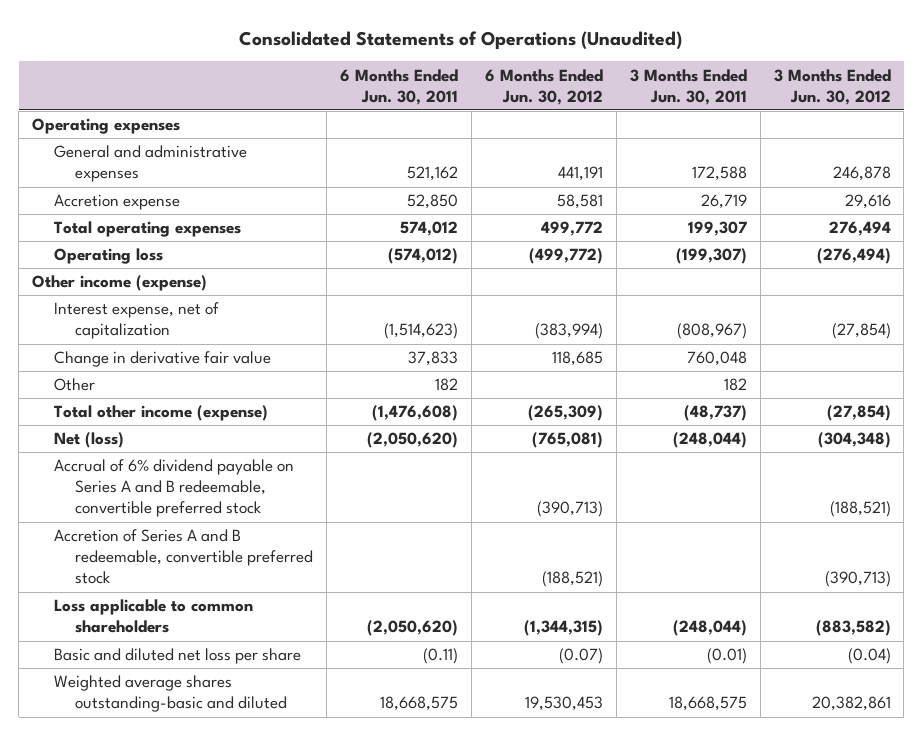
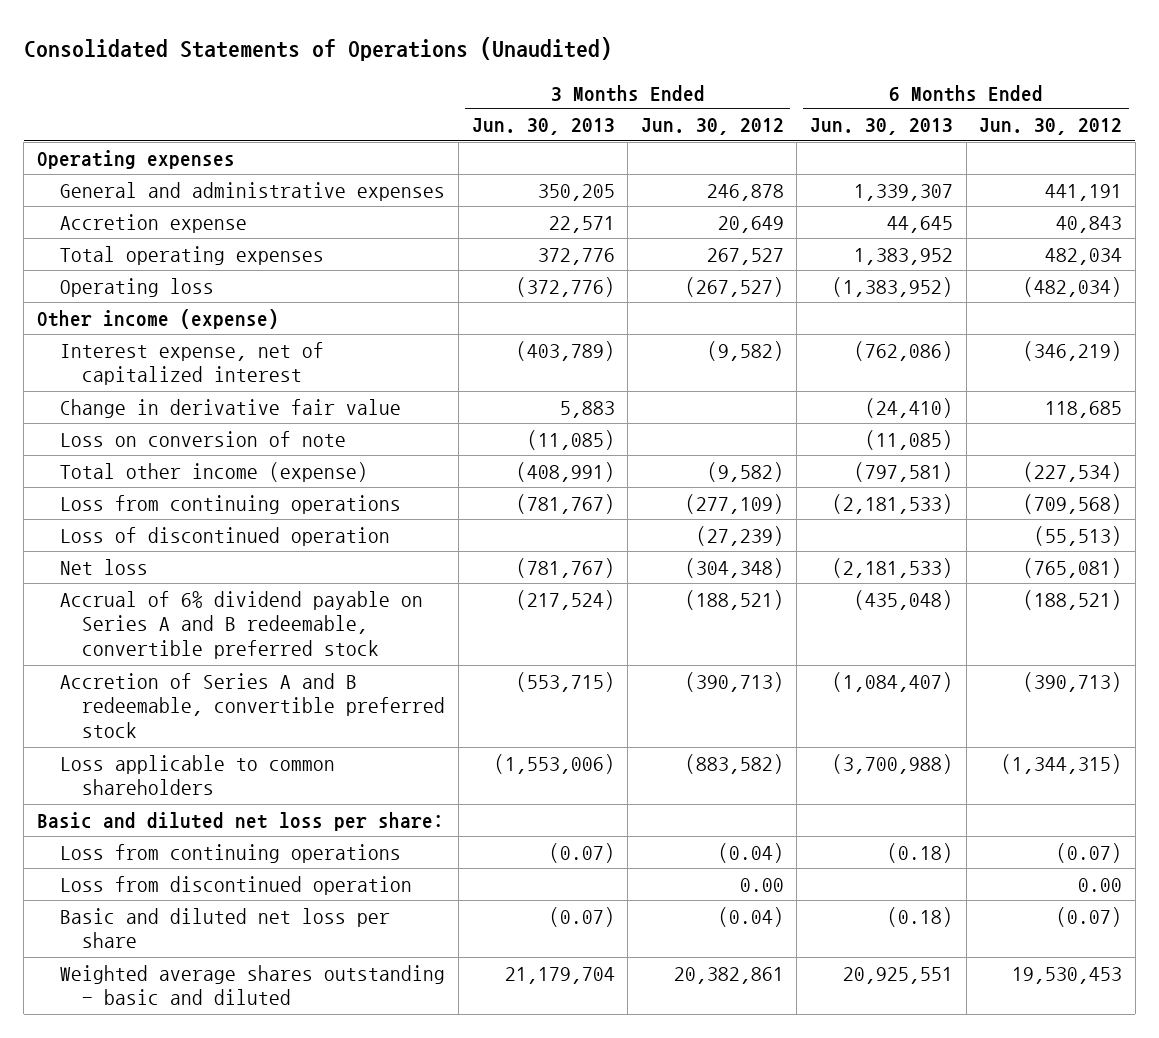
- | 6 Months Ended Jun. 30, 2011 | 6 Months Ended Jun. 30, 2012 | 3 Months Ended Jun. 30, 2011 | 3 Months Ended Jun. 30, 2012
+ | 3 Months Ended Jun. 30, 2013 | 3 Months Ended Jun. 30, 2012 | 6 Months Ended Jun. 30, 2013 | 6 Months Ended Jun. 30, 2012
- Accretion expense | 52,850 | 58,581 | 26,719 | 29,616
- Total operating expenses | 574,012 | 499,772 | 199,307 | 276,494
- Operating loss | (574,012) | (499,772) | (199,307) | (276,494)
+ Accretion expense | 22,571 | 20,649 | 44,645 | 40,843
+ Total operating expenses | 372,776 | 267,527 | 1,383,952 | 482,034
+ Operating loss | (372,776) | (267,527) | (1,383,952) | (482,034)
- Interest expense, net of capitalization | (1,514,623) | (383,994) | (808,967) | (27,854)
+ Interest expense, net of capitalized interest | (403,789) | (9,582) | (762,086) | (346,219)
- Other | 182 | | 182 |
- Total other income (expense) | (1,476,608) | (265,309) | (48,737) | (27,854)
- Net (loss) | (2,050,620) | (765,081) | (248,044) | (304,348)
- Accrual of 6% dividend payable on Series A and B redeemable, convertible preferred stock | | (390,713) | | (188,521)
- Accretion of Series A and B redeemable, convertible preferred stock | | (188,521) | | (390,713)
+ Loss on conversion of note | (11,085) | | (11,085) |
+ Total other income (expense) | (408,991) | (9,582) | (797,581) | (227,534)
+ Loss from continuing operations | (781,767) | (277,109) | (2,181,533) | (709,568)
+ Loss of discontinued operation | | (27,239) | | (55,513)
+ Net loss | (781,767) | (304,348) | (2,181,533) | (765,081)
+ Accrual of 6% dividend payable on Series A and B redeemable, convertible preferred stock | (217,524) | (188,521) | (435,048) | (188,521)
+ Accretion of Series A and B redeemable, convertible preferred stock | (553,715) | (390,713) | (1,084,407) | (390,713)
+ Basic and diluted net loss per share:
+ Loss from continuing operations | (0.07) | (0.04) | (0.18) | (0.07)
+ Loss from discontinued operation | | 0.00 | | 0.00
- Weighted average shares outstanding-basic and diluted | 18,668,575 | 19,530,453 | 18,668,575 | 20,382,861
+ Weighted average shares outstanding - basic and diluted | 21,179,704 | 20,382,861 | 20,925,551 | 19,530,453

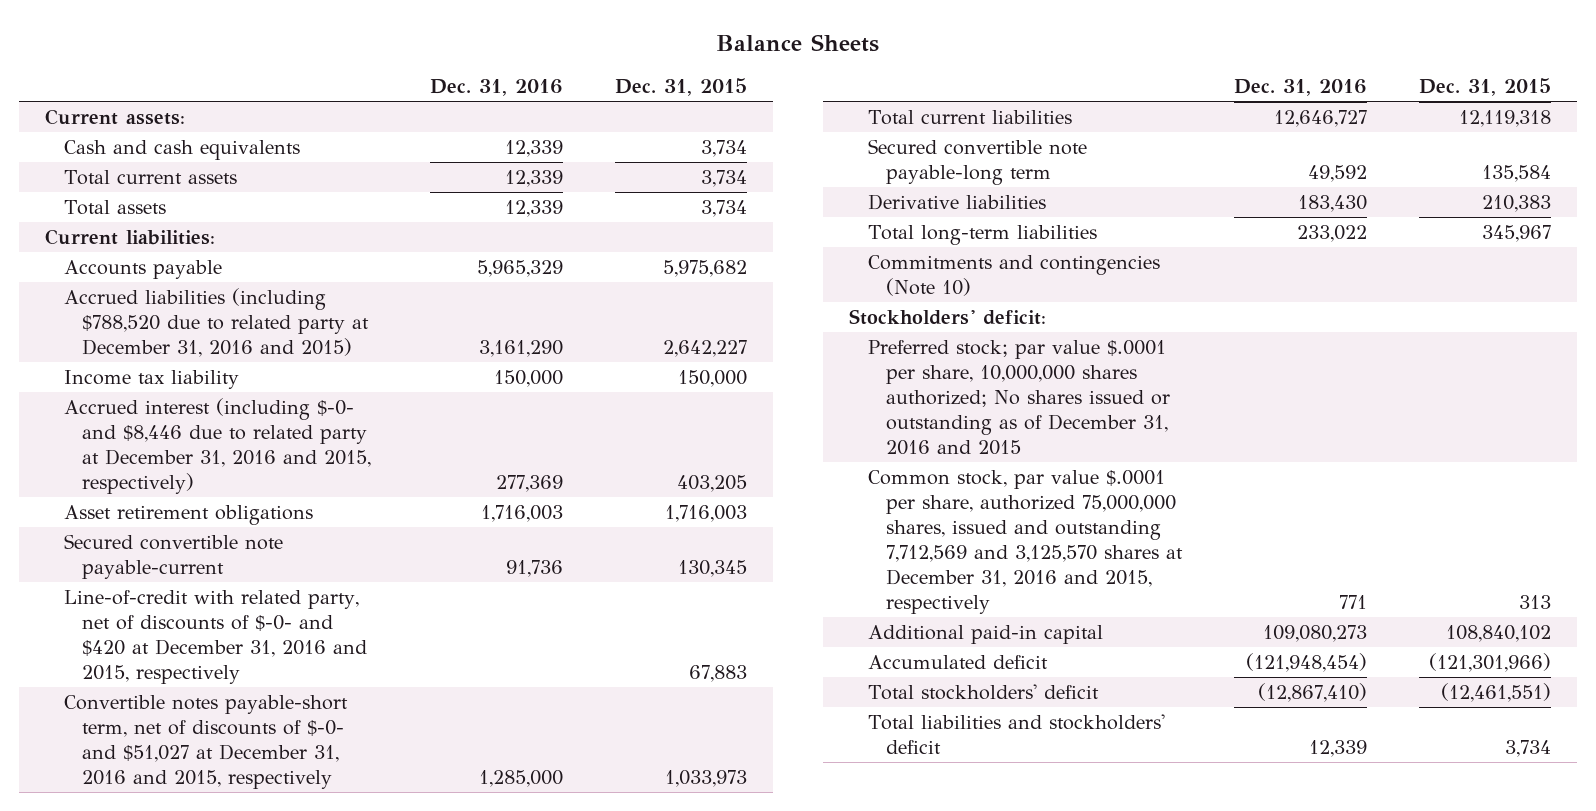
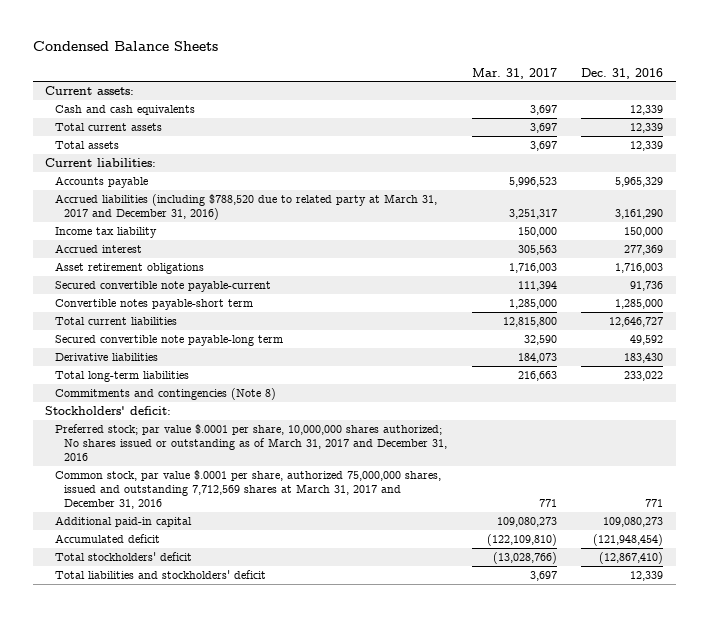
- Balance Sheets
+ Condensed Balance Sheets
- | Dec. 31, 2016 | Dec. 31, 2015
+ | Mar. 31, 2017 | Dec. 31, 2016
- Accrued liabilities (including $788,520 due to related party at December 31, 2016 and 2015) | 3,161,290 | 2,642,227
+ Accrued liabilities (including $788,520 due to related party at March 31, 2017 and December 31, 2016) | 3,251,317 | 3,161,290
- Accrued interest (including $-0- and $8,446 due to related party at December 31, 2016 and 2015, respectively) | 277,369 | 403,205
+ Accrued interest | 305,563 | 277,369
- Line-of-credit with related party, net of discounts of $-0- and $420 at December 31, 2016 and 2015, respectively | | 67,883
- Convertible notes payable-short term, net of discounts of $-0- and $51,027 at December 31, 2016 and 2015, respectively | 1,285,000 | 1,033,973
+ Convertible notes payable-short term | 1,285,000 | 1,285,000
- Commitments and contingencies (Note 10)
+ Commitments and contingencies (Note 8)
- Preferred stock; par value $.0001 per share, 10,000,000 shares authorized; No shares issued or outstanding as of December 31, 2016 and 2015
- Common stock, par value $.0001 per share, authorized 75,000,000 shares, issued and outstanding 7,712,569 and 3,125,570 shares at December 31, 2016 and 2015, respectively | 771 | 313
+ Preferred stock; par value $.0001 per share, 10,000,000 shares authorized; No shares issued or outstanding as of March 31, 2017 and December 31, 2016
+ Common stock, par value $.0001 per share, authorized 75,000,000 shares, issued and outstanding 7,712,569 shares at March 31, 2017 and December 31, 2016 | 771 | 771

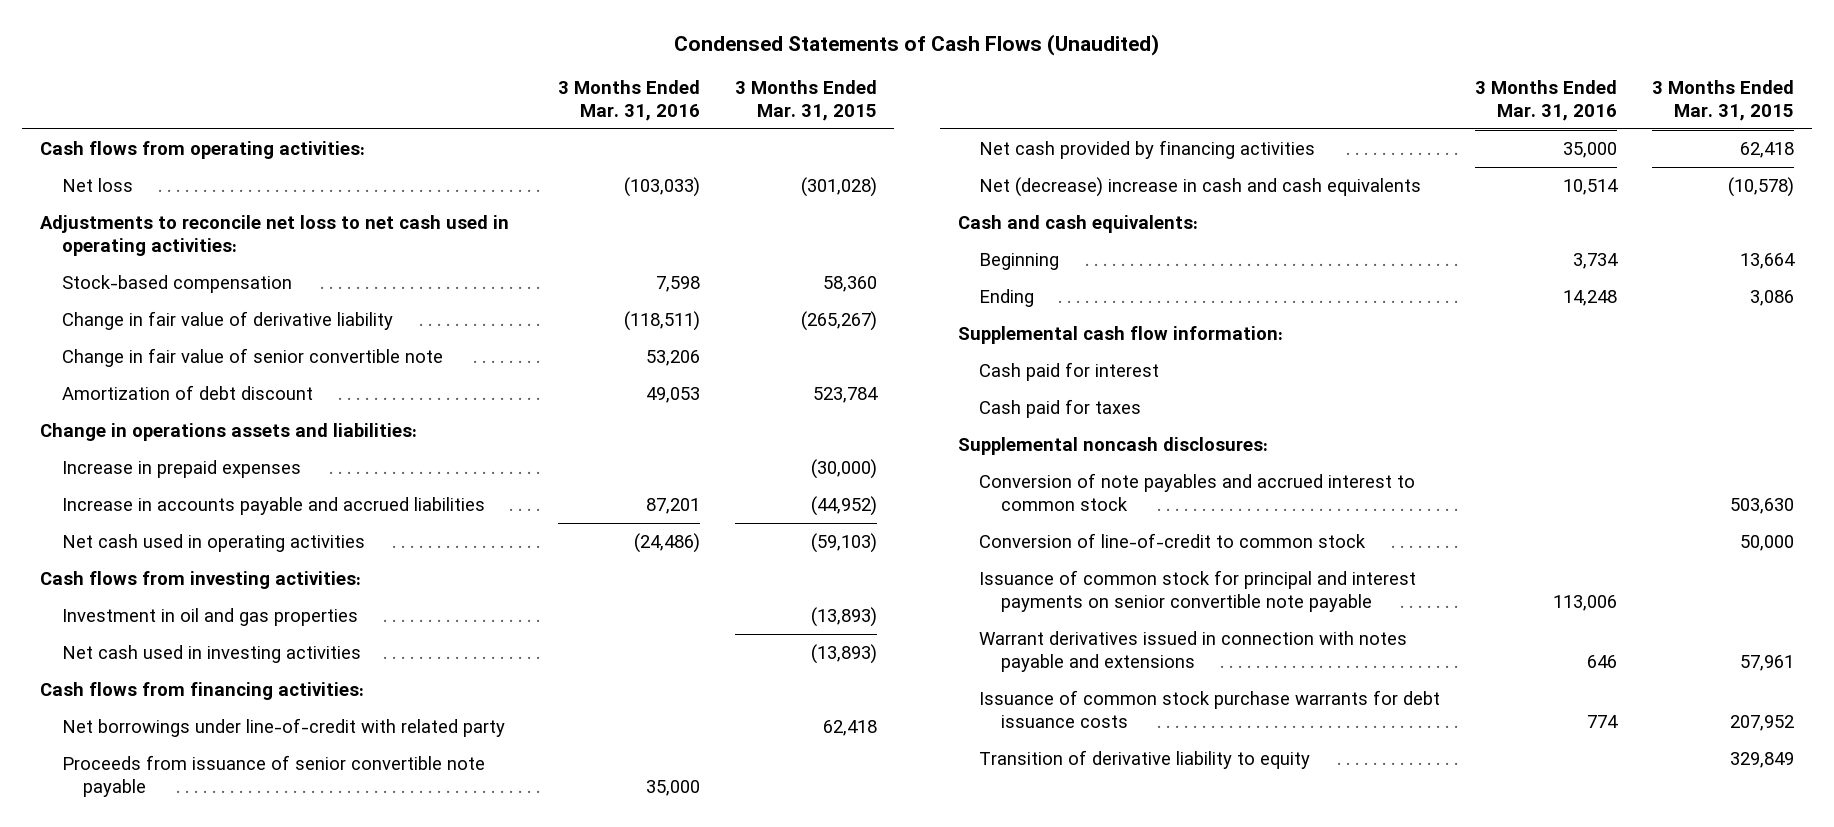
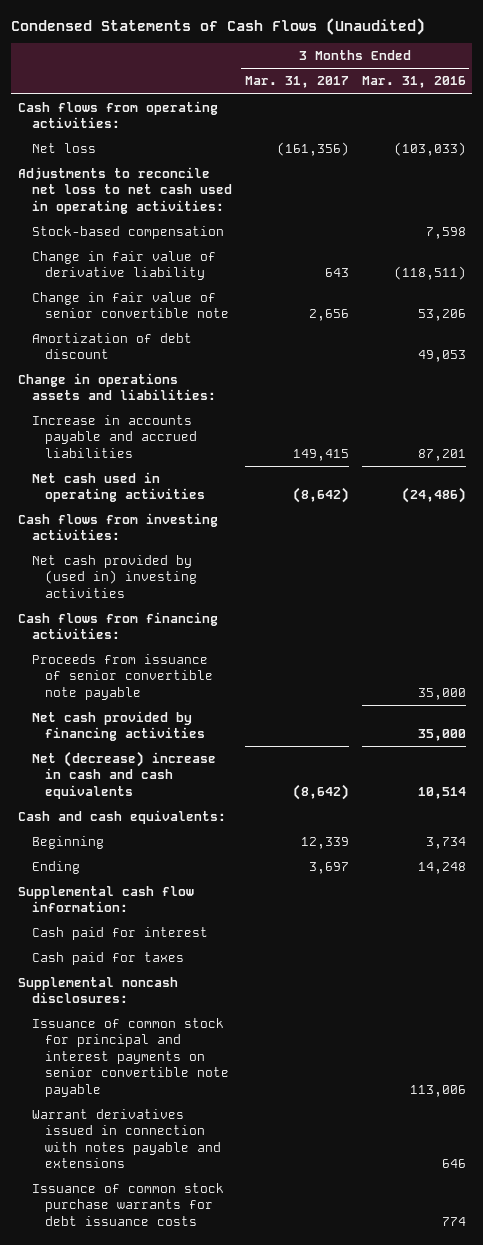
- | 3 Months Ended Mar. 31, 2016 | 3 Months Ended Mar. 31, 2015
+ | 3 Months Ended Mar. 31, 2017 | 3 Months Ended Mar. 31, 2016
- Increase in prepaid expenses | | (30,000)
- Investment in oil and gas properties | | (13,893)
- Net cash used in investing activities | | (13,893)
+ Net cash provided by (used in) investing activities
- Net borrowings under line-of-credit with related party | | 62,418
- Conversion of note payables and accrued interest to common stock | | 503,630
- Conversion of line-of-credit to common stock | | 50,000
- Transition of derivative liability to equity | | 329,849

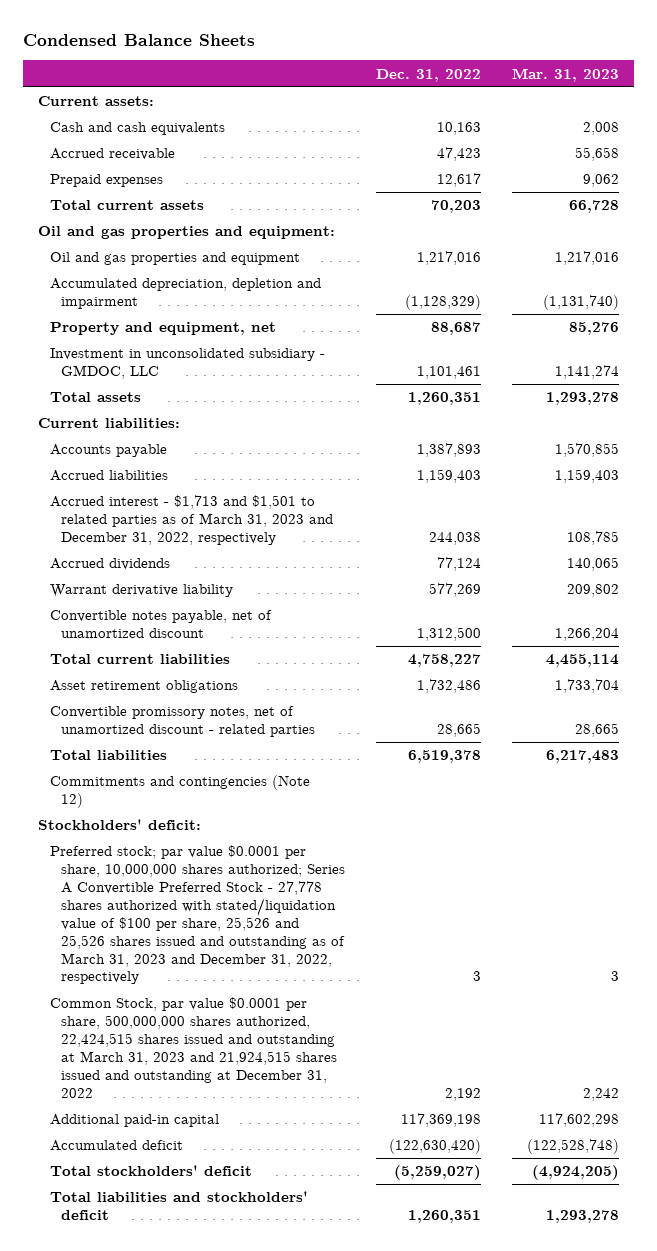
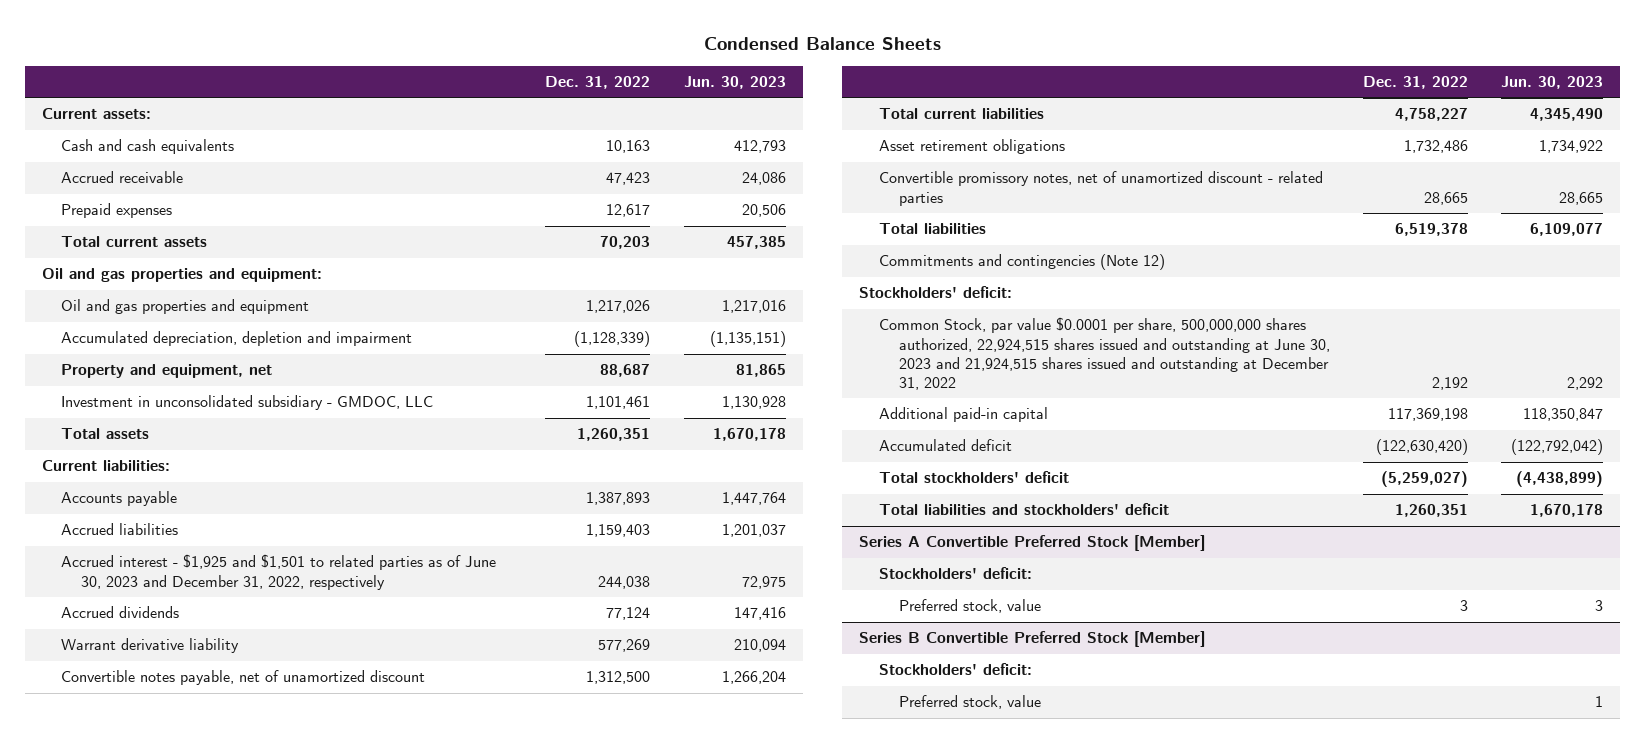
- | Dec. 31, 2022 | Mar. 31, 2023
+ | Dec. 31, 2022 | Jun. 30, 2023
- Oil and gas properties and equipment | 1,217,016 | 1,217,016
- Accumulated depreciation, depletion and impairment | (1,128,329) | (1,131,740)
+ Oil and gas properties and equipment | 1,217,026 | 1,217,016
+ Accumulated depreciation, depletion and impairment | (1,128,339) | (1,135,151)
- Accrued interest - $1,713 and $1,501 to related parties as of March 31, 2023 and December 31, 2022, respectively | 244,038 | 108,785
+ Accrued interest - $1,925 and $1,501 to related parties as of June 30, 2023 and December 31, 2022, respectively | 244,038 | 72,975
- Preferred stock; par value $0.0001 per share, 10,000,000 shares authorized; Series A Convertible Preferred Stock - 27,778 shares authorized with stated/liquidation value of $100 per share, 25,526 and 25,526 shares issued and outstanding as of March 31, 2023 and December 31, 2022, respectively | 3 | 3
- Common Stock, par value $0.0001 per share, 500,000,000 shares authorized, 22,424,515 shares issued and outstanding at March 31, 2023 and 21,924,515 shares issued and outstanding at December 31, 2022 | 2,192 | 2,242
+ Common Stock, par value $0.0001 per share, 500,000,000 shares authorized, 22,924,515 shares issued and outstanding at June 30, 2023 and 21,924,515 shares issued and outstanding at December 31, 2022 | 2,192 | 2,292
+ Series A Convertible Preferred Stock [Member]
+ Stockholders' deficit:
+ Preferred stock, value | 3 | 3
+ Series B Convertible Preferred Stock [Member]
+ Stockholders' deficit:
+ Preferred stock, value | | 1

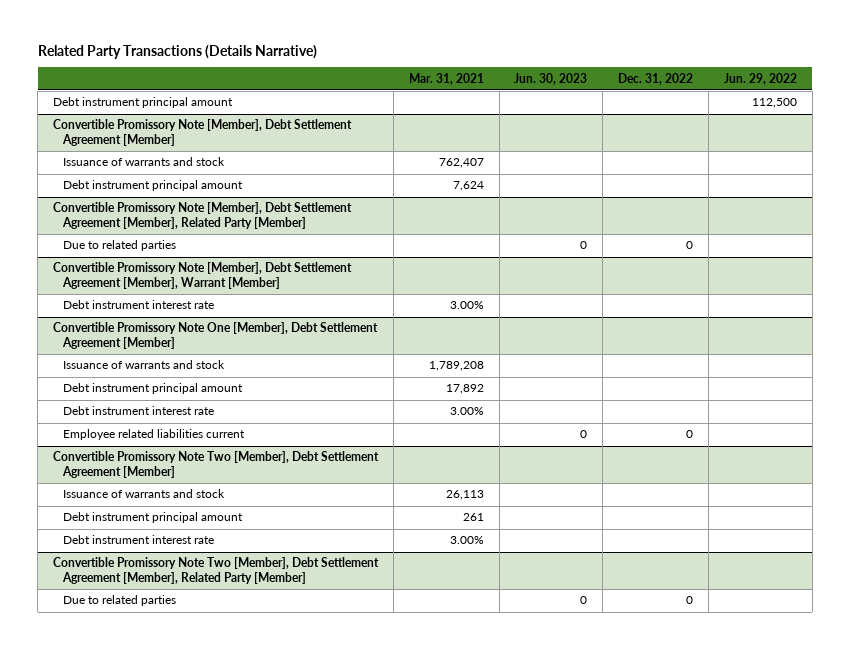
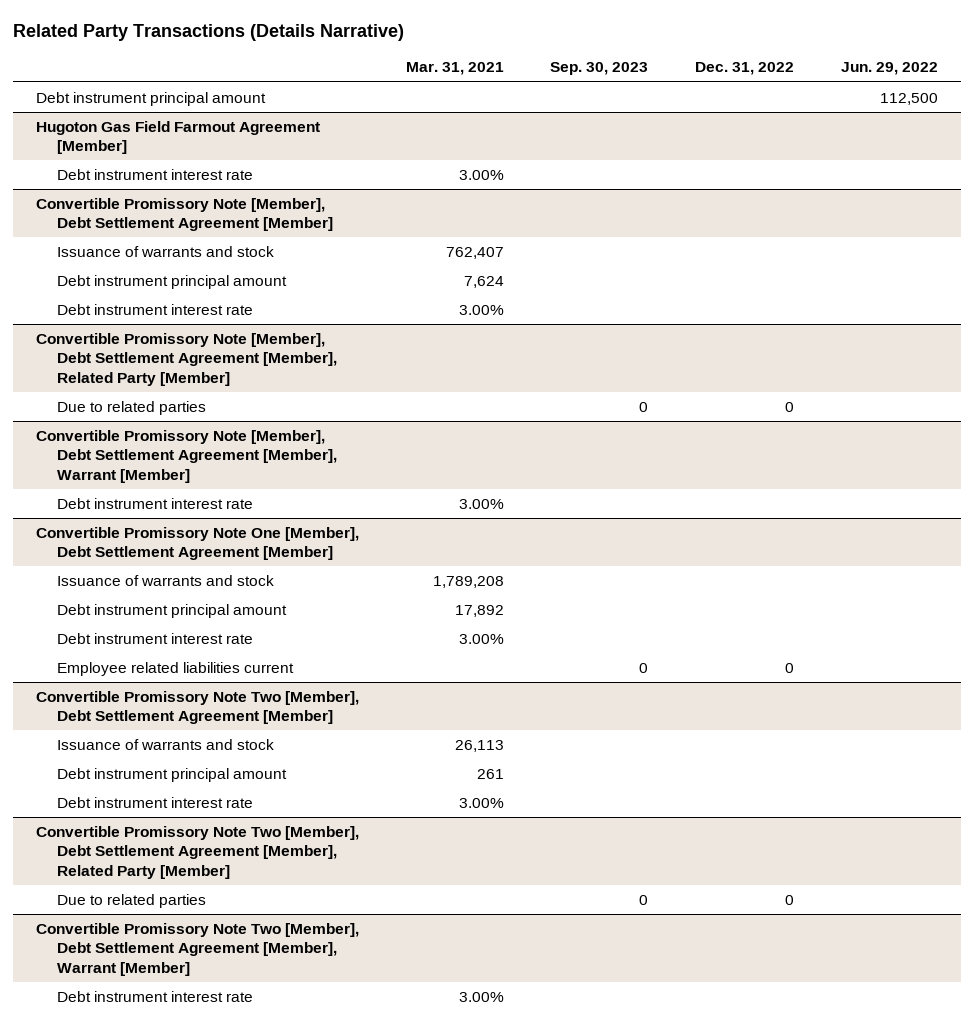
- | Mar. 31, 2021 | Jun. 30, 2023 | Dec. 31, 2022 | Jun. 29, 2022
+ | Mar. 31, 2021 | Sep. 30, 2023 | Dec. 31, 2022 | Jun. 29, 2022
+ Hugoton Gas Field Farmout Agreement [Member]
+ Debt instrument interest rate | 3.00% | | |
@ Convertible Promissory Note [Member], Debt Settlement Agreement [Member]
+ Debt instrument interest rate | 3.00% | | |
+ Convertible Promissory Note Two [Member], Debt Settlement Agreement [Member], Warrant [Member]
+ Debt instrument interest rate | 3.00% | | |

